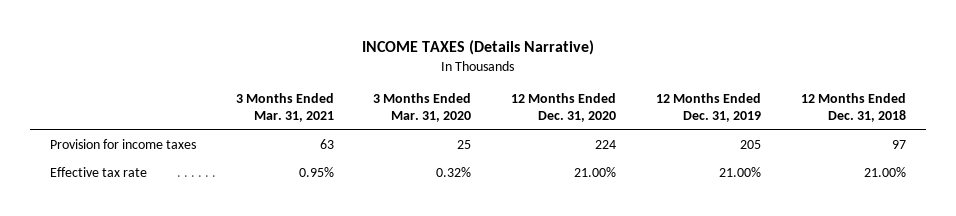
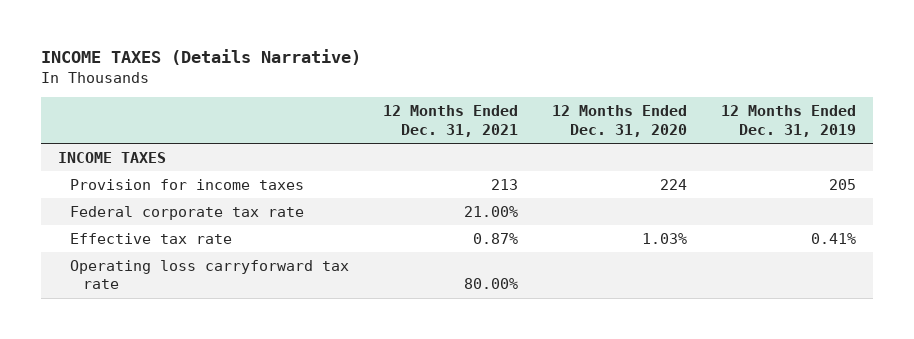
- | 3 Months Ended Mar. 31, 2021 | 3 Months Ended Mar. 31, 2020 | 12 Months Ended Dec. 31, 2020 | 12 Months Ended Dec. 31, 2019 | 12 Months Ended Dec. 31, 2018
+ | 12 Months Ended Dec. 31, 2021 | 12 Months Ended Dec. 31, 2020 | 12 Months Ended Dec. 31, 2019
+ INCOME TAXES
- Effective tax rate | 0.95% | 0.32% | 21.00% | 21.00% | 21.00%
+ Federal corporate tax rate | 21.00% | |
+ Effective tax rate | 0.87% | 1.03% | 0.41%
+ Operating loss carryforward tax rate | 80.00% | |

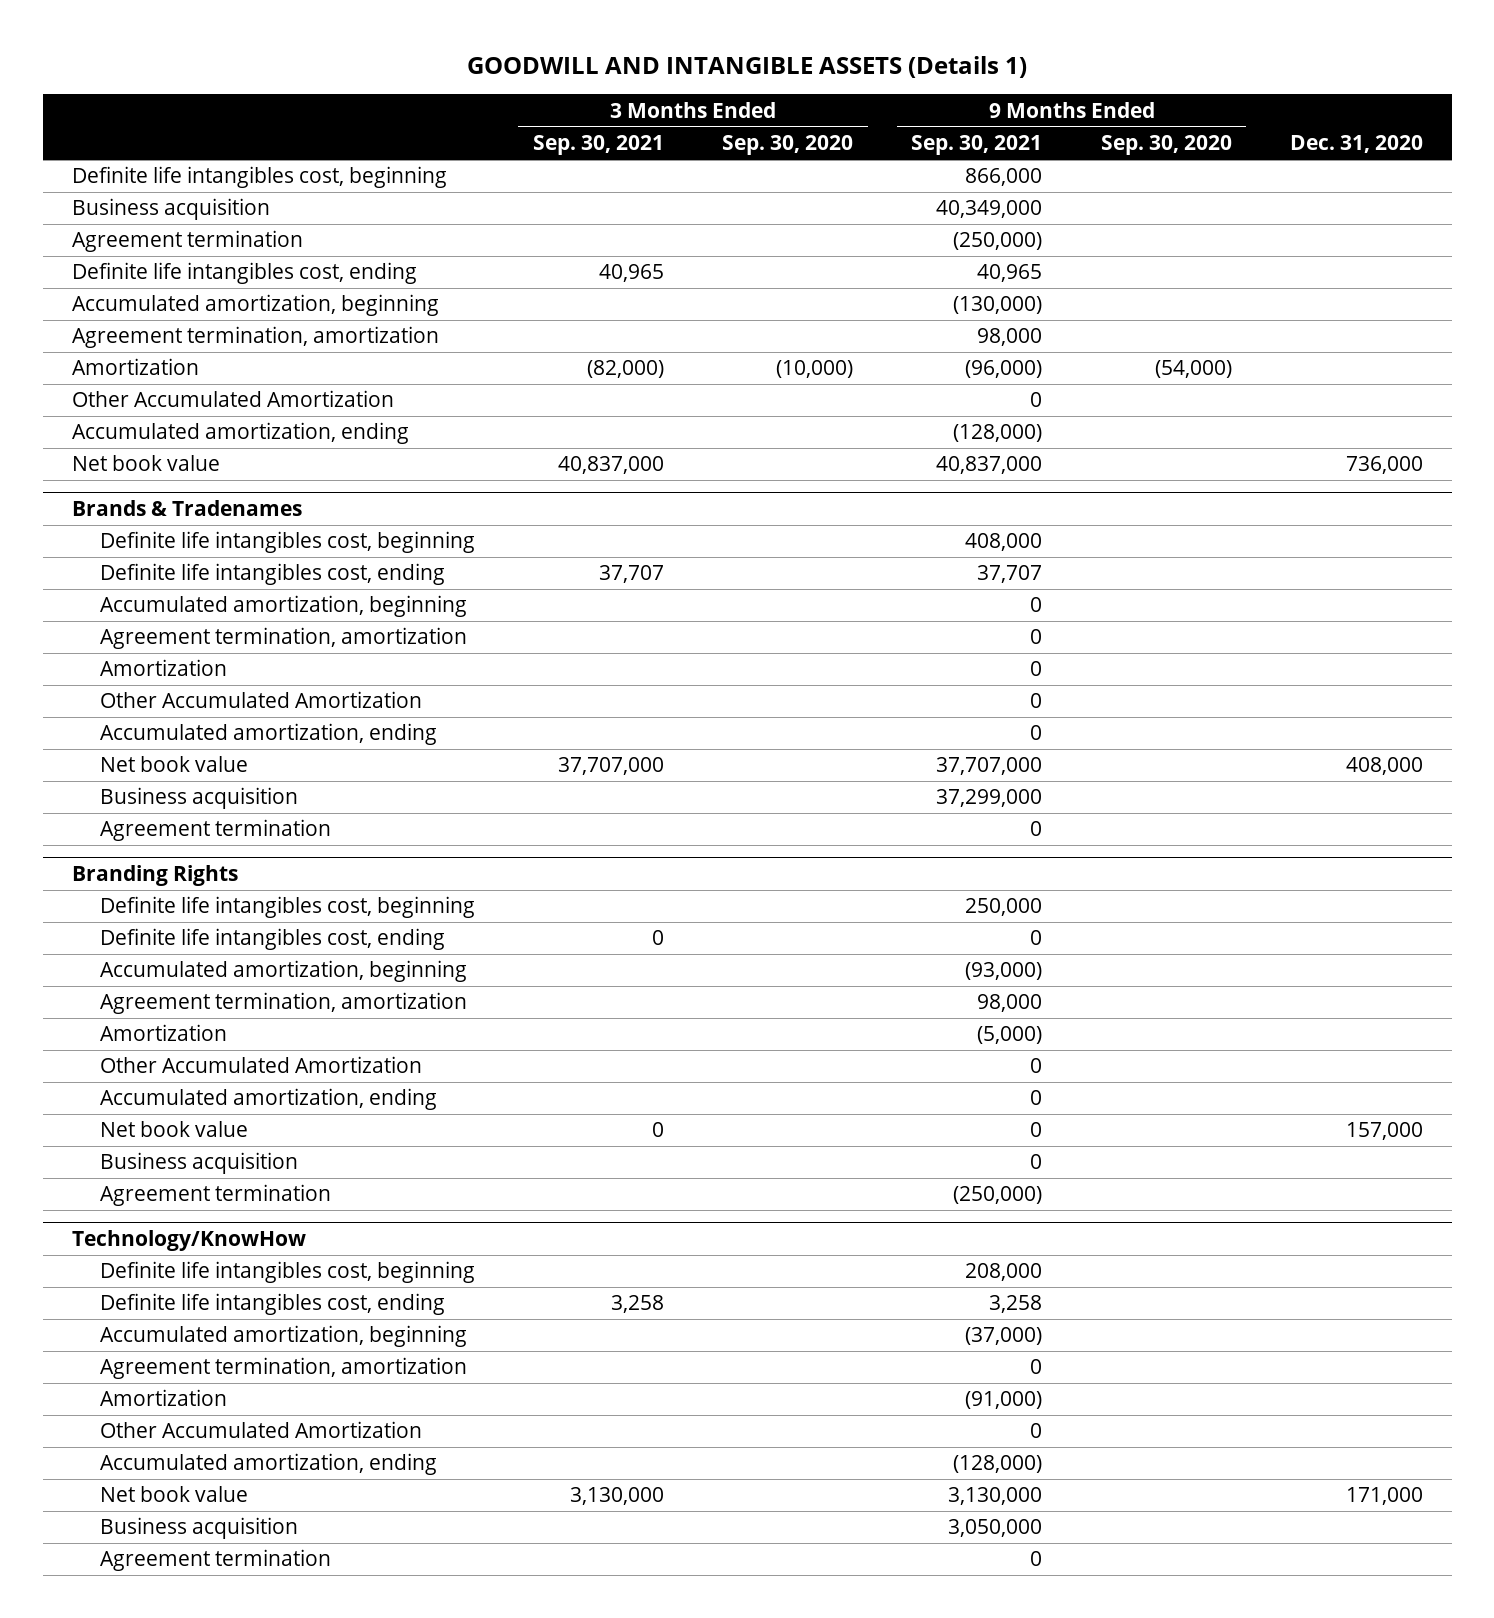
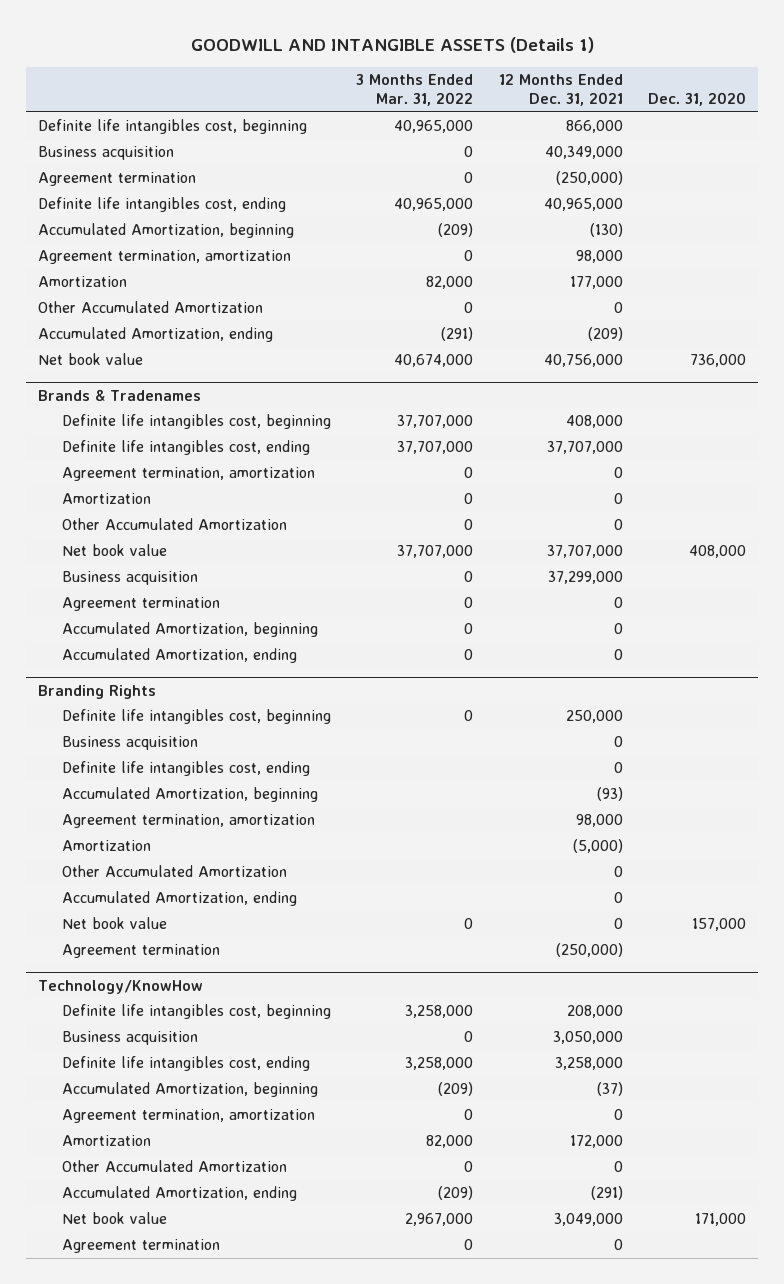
- | 3 Months Ended Sep. 30, 2021 | 3 Months Ended Sep. 30, 2020 | 9 Months Ended Sep. 30, 2021 | 9 Months Ended Sep. 30, 2020 | Dec. 31, 2020
+ | 3 Months Ended Mar. 31, 2022 | 12 Months Ended Dec. 31, 2021 | Dec. 31, 2020
- Accumulated amortization, beginning | | | (130,000) | |
+ Accumulated Amortization, beginning | (209) | (130) |
- Accumulated amortization, ending | | | (128,000) | |
+ Accumulated Amortization, ending | (291) | (209) |
@ Brands & Tradenames
- Accumulated amortization, beginning | | | 0 | |
- Accumulated amortization, ending | | | 0 | |
+ Accumulated Amortization, beginning | 0 | 0 |
+ Accumulated Amortization, ending | 0 | 0 |
@ Branding Rights
moved up: Business acquisition | | 0 |
- Accumulated amortization, beginning | | | (93,000) | |
+ Accumulated Amortization, beginning | | (93) |
- Accumulated amortization, ending | | | 0 | |
+ Accumulated Amortization, ending | | 0 |
@ Technology/KnowHow
moved up: Business acquisition | 0 | 3,050,000 |
- Accumulated amortization, beginning | | | (37,000) | |
+ Accumulated Amortization, beginning | (209) | (37) |
- Accumulated amortization, ending | | | (128,000) | |
+ Accumulated Amortization, ending | (209) | (291) |

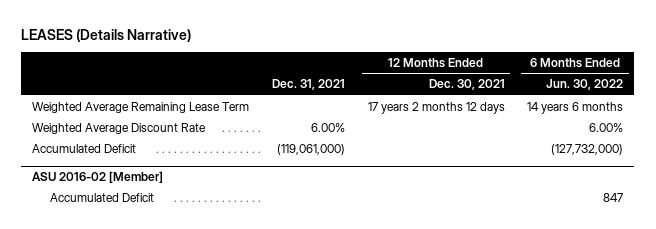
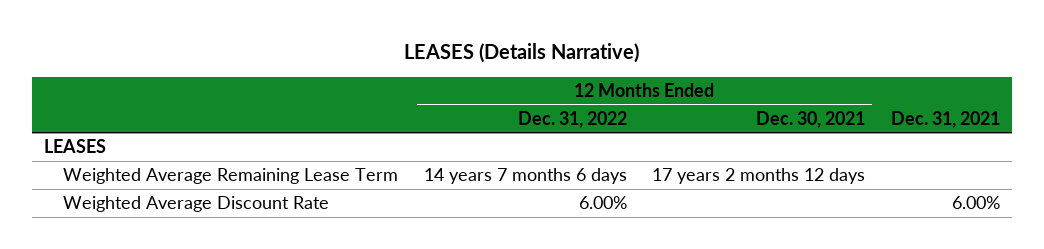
- | Dec. 31, 2021 | 12 Months Ended Dec. 30, 2021 | 6 Months Ended Jun. 30, 2022
+ | 12 Months Ended Dec. 31, 2022 | 12 Months Ended Dec. 30, 2021 | Dec. 31, 2021
+ LEASES
- Accumulated Deficit | (119,061,000) | | (127,732,000)
- ASU 2016-02 [Member]
- Accumulated Deficit | | | 847

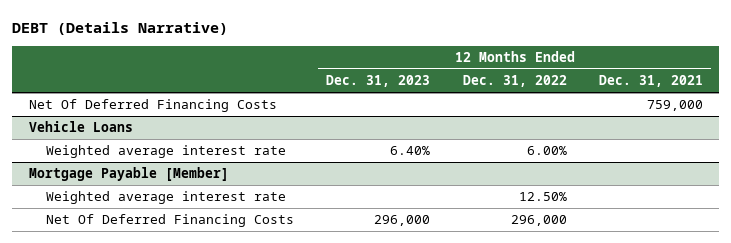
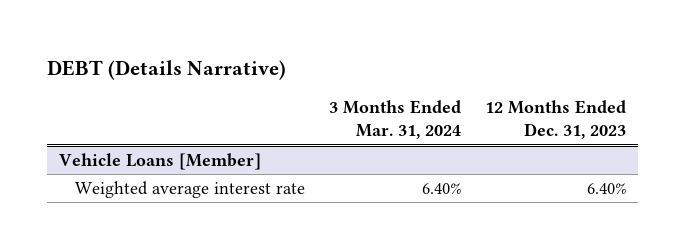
- | 12 Months Ended Dec. 31, 2023 | 12 Months Ended Dec. 31, 2022 | 12 Months Ended Dec. 31, 2021
+ | 3 Months Ended Mar. 31, 2024 | 12 Months Ended Dec. 31, 2023
- Net Of Deferred Financing Costs | | | 759,000
- Vehicle Loans
+ Vehicle Loans [Member]
- Mortgage Payable [Member]
- Weighted average interest rate | | 12.50% |
- Net Of Deferred Financing Costs | 296,000 | 296,000 |

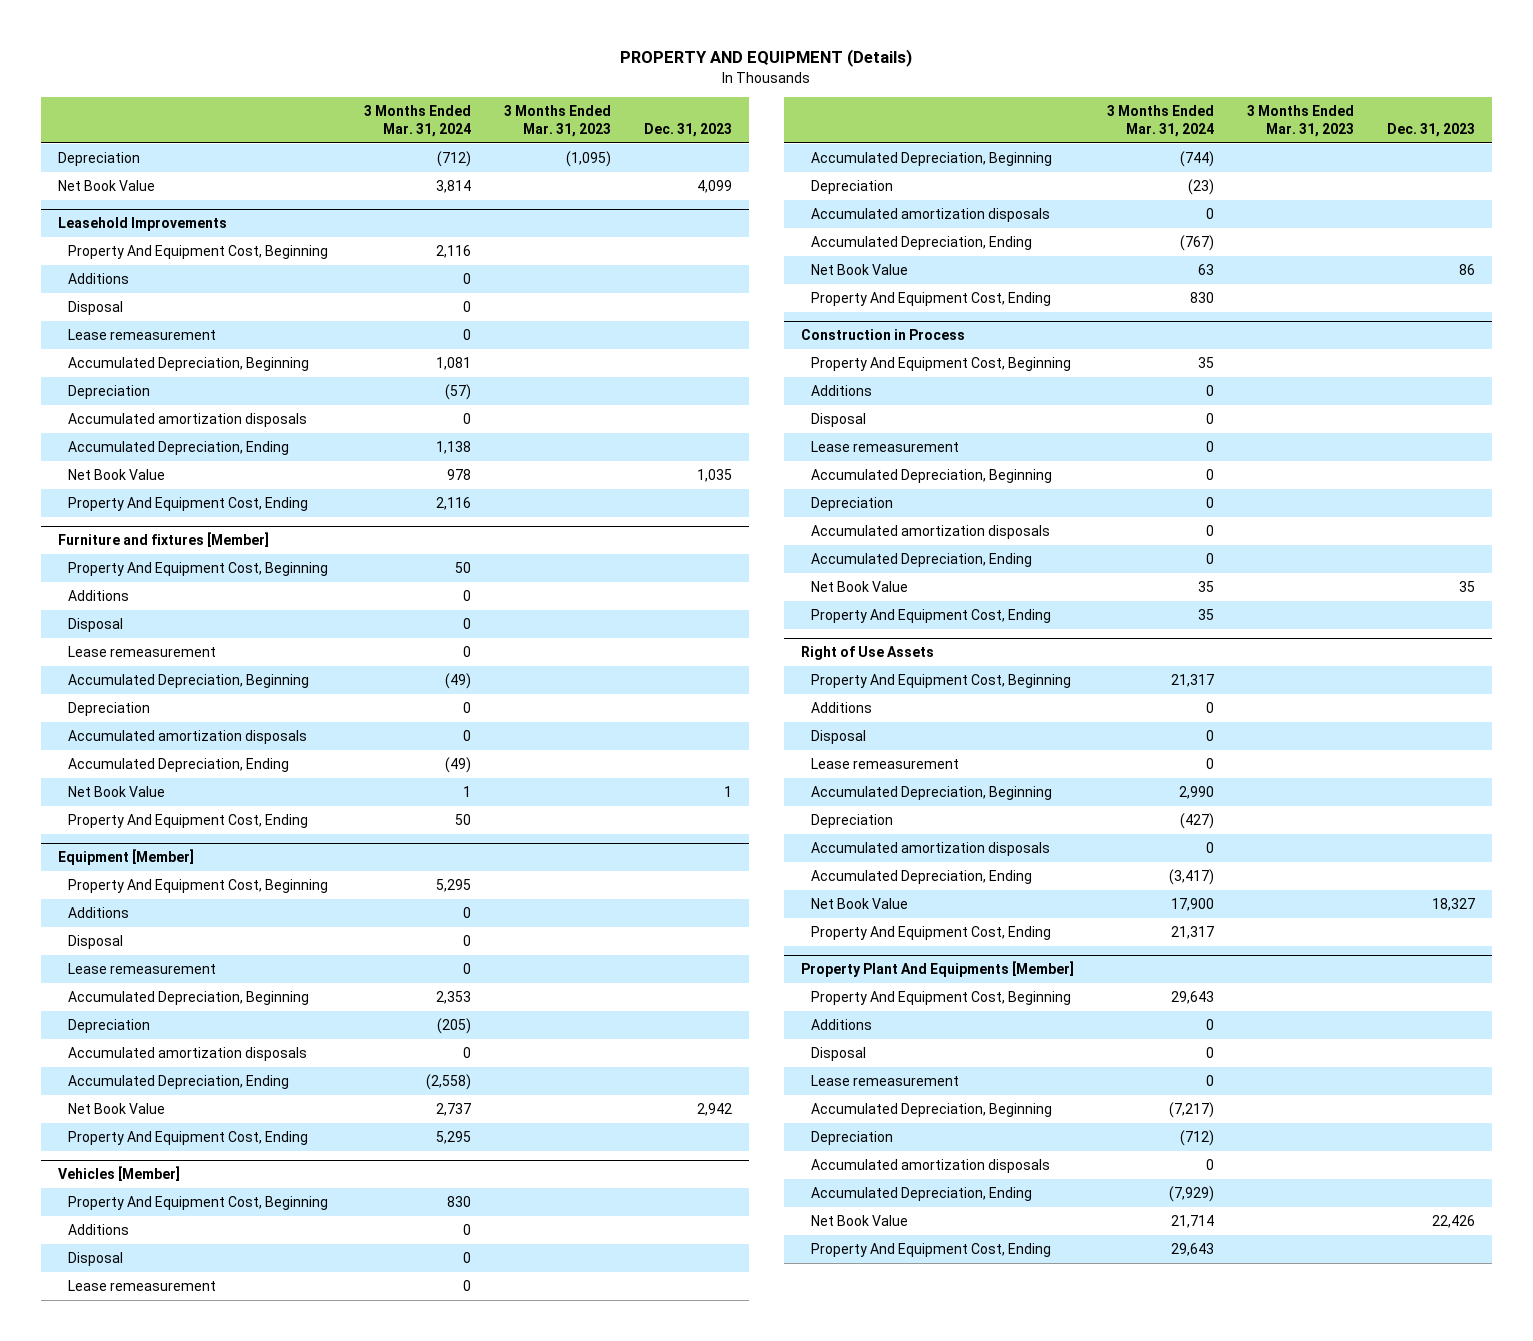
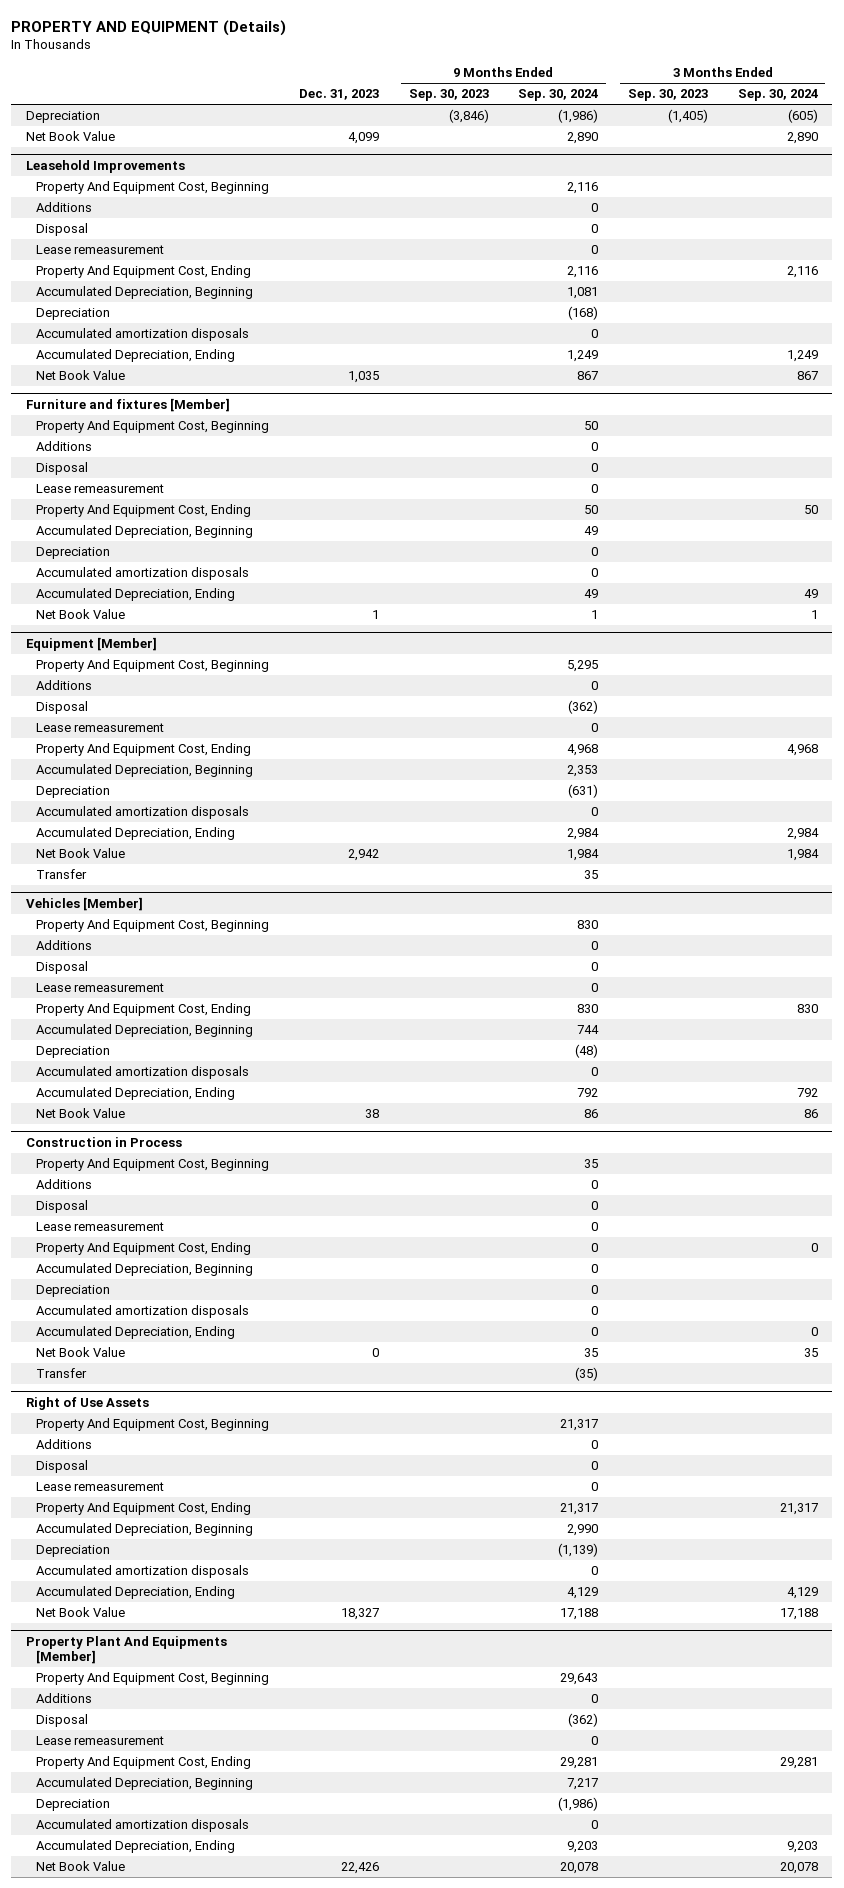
- | 3 Months Ended Mar. 31, 2024 | 3 Months Ended Mar. 31, 2023 | Dec. 31, 2023
+ | Dec. 31, 2023 | 9 Months Ended Sep. 30, 2023 | 9 Months Ended Sep. 30, 2024 | 3 Months Ended Sep. 30, 2023 | 3 Months Ended Sep. 30, 2024
@ Leasehold Improvements
moved up: Property And Equipment Cost, Ending | | | 2,116 | | 2,116
@ Furniture and fixtures [Member]
moved up: Property And Equipment Cost, Ending | | | 50 | | 50
@ Equipment [Member]
moved up: Property And Equipment Cost, Ending | | | 4,968 | | 4,968
+ Transfer | | | 35 | |
@ Vehicles [Member]
moved up: Property And Equipment Cost, Ending | | | 830 | | 830
- Net Book Value | 63 | | 86
+ Net Book Value | 38 | | 86 | | 86
@ Construction in Process
moved up: Property And Equipment Cost, Ending | | | 0 | | 0
- Net Book Value | 35 | | 35
+ Net Book Value | 0 | | 35 | | 35
+ Transfer | | | (35) | |
@ Right of Use Assets
moved up: Property And Equipment Cost, Ending | | | 21,317 | | 21,317
@ Property Plant And Equipments [Member]
moved up: Property And Equipment Cost, Ending | | | 29,281 | | 29,281

